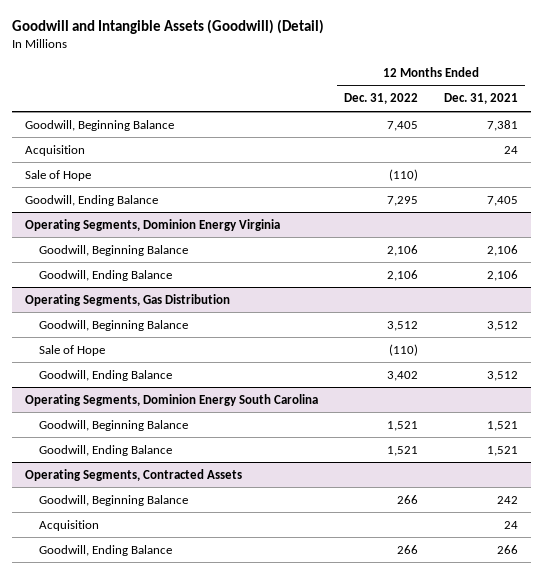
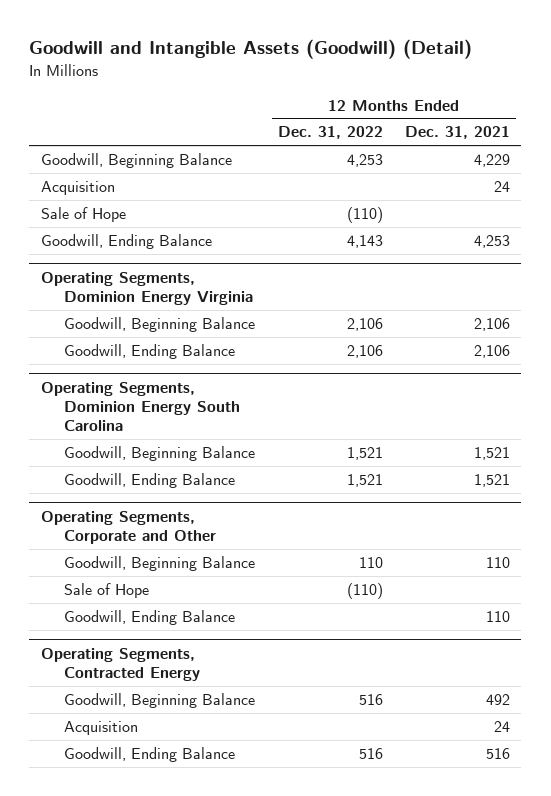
- Goodwill, Beginning Balance | 7,405 | 7,381
+ Goodwill, Beginning Balance | 4,253 | 4,229
- Goodwill, Ending Balance | 7,295 | 7,405
+ Goodwill, Ending Balance | 4,143 | 4,253
- Operating Segments, Gas Distribution
- Goodwill, Beginning Balance | 3,512 | 3,512
- Sale of Hope | (110) |
- Goodwill, Ending Balance | 3,402 | 3,512
- Operating Segments, Contracted Assets
- Goodwill, Beginning Balance | 266 | 242
+ Operating Segments, Corporate and Other
+ Goodwill, Beginning Balance | 110 | 110
+ Sale of Hope | (110) |
+ Goodwill, Ending Balance | | 110
+ Operating Segments, Contracted Energy
+ Goodwill, Beginning Balance | 516 | 492
- Goodwill, Ending Balance | 266 | 266
+ Goodwill, Ending Balance | 516 | 516

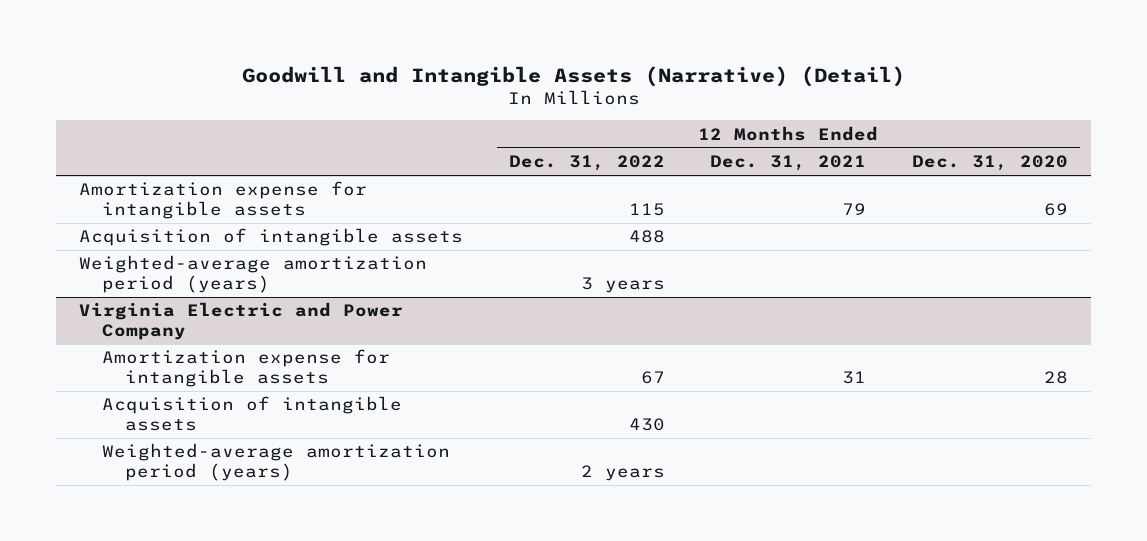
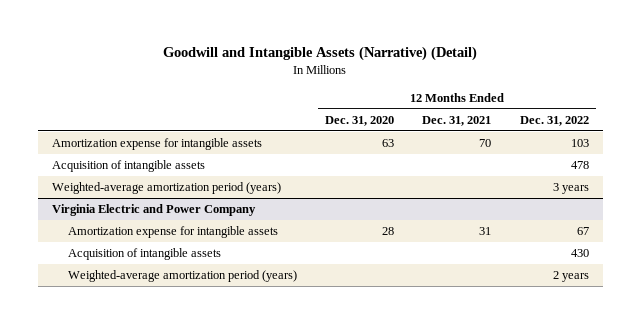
- | 12 Months Ended Dec. 31, 2022 | 12 Months Ended Dec. 31, 2021 | 12 Months Ended Dec. 31, 2020
+ | 12 Months Ended Dec. 31, 2020 | 12 Months Ended Dec. 31, 2021 | 12 Months Ended Dec. 31, 2022
- Amortization expense for intangible assets | 115 | 79 | 69
- Acquisition of intangible assets | 488 | |
+ Amortization expense for intangible assets | 63 | 70 | 103
+ Acquisition of intangible assets | | | 478

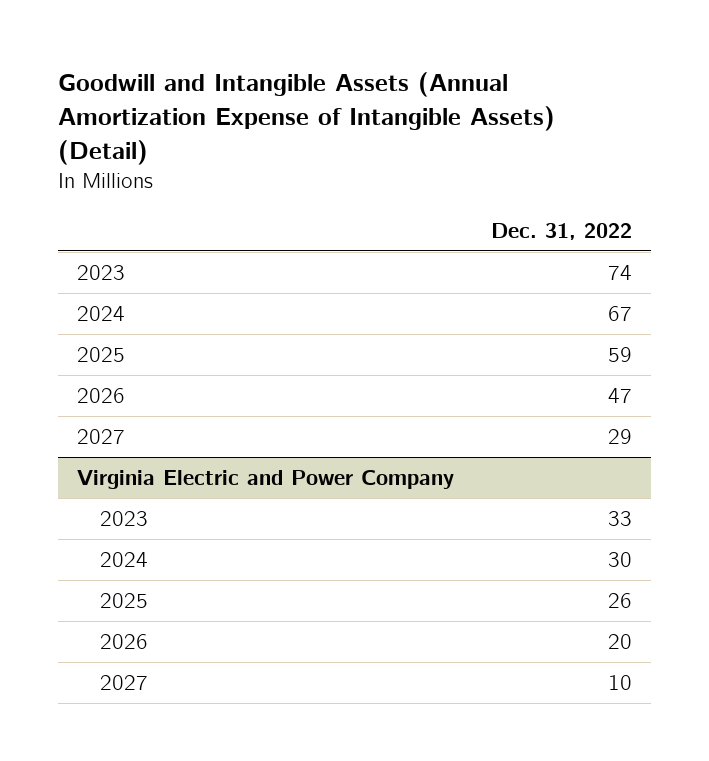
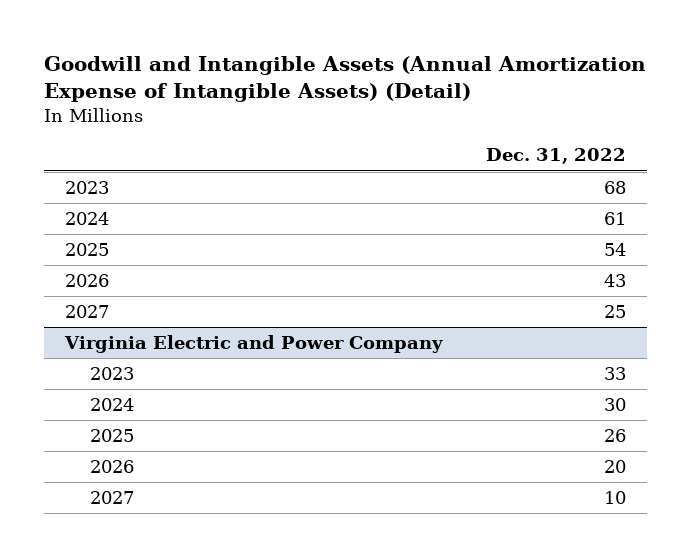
- 2023 | 74
- 2024 | 67
- 2025 | 59
- 2026 | 47
- 2027 | 29
+ 2023 | 68
+ 2024 | 61
+ 2025 | 54
+ 2026 | 43
+ 2027 | 25

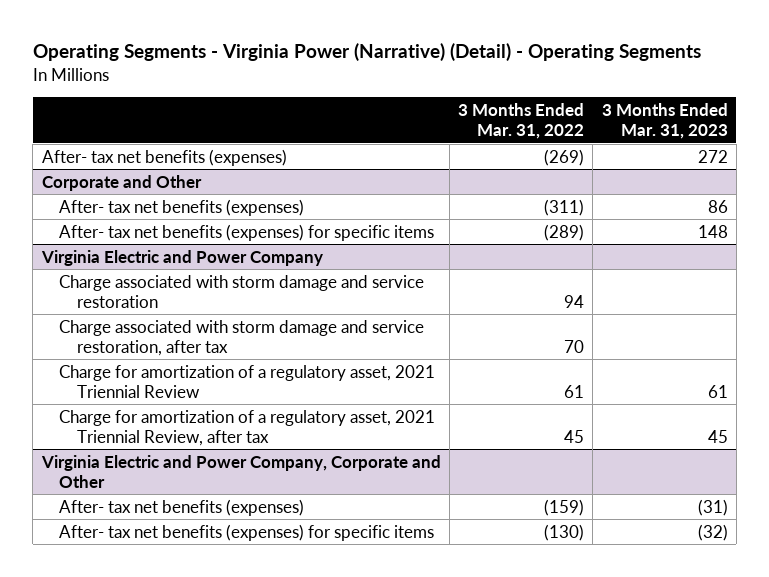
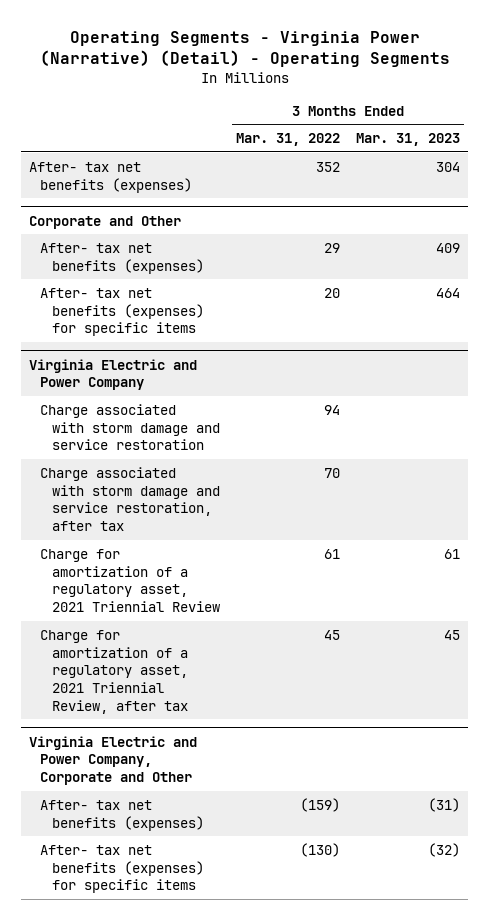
- After- tax net benefits (expenses) | (269) | 272
+ After- tax net benefits (expenses) | 352 | 304
@ Corporate and Other
- After- tax net benefits (expenses) | (311) | 86
- After- tax net benefits (expenses) for specific items | (289) | 148
+ After- tax net benefits (expenses) | 29 | 409
+ After- tax net benefits (expenses) for specific items | 20 | 464

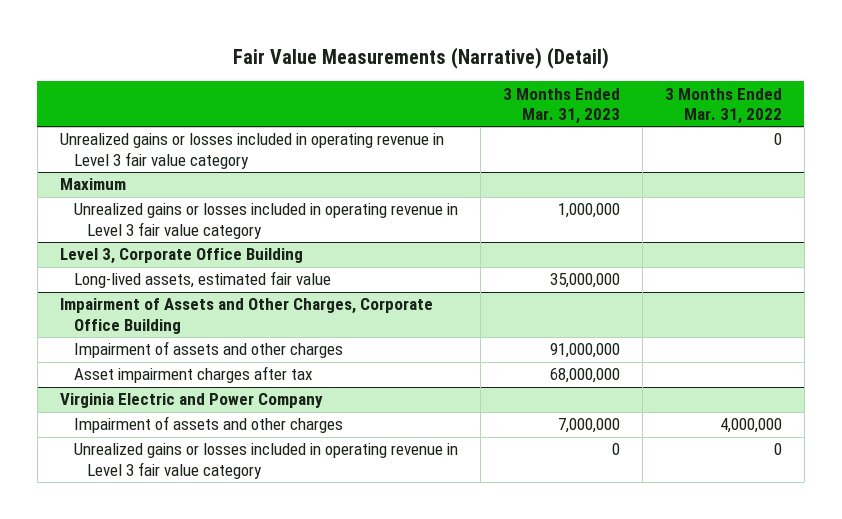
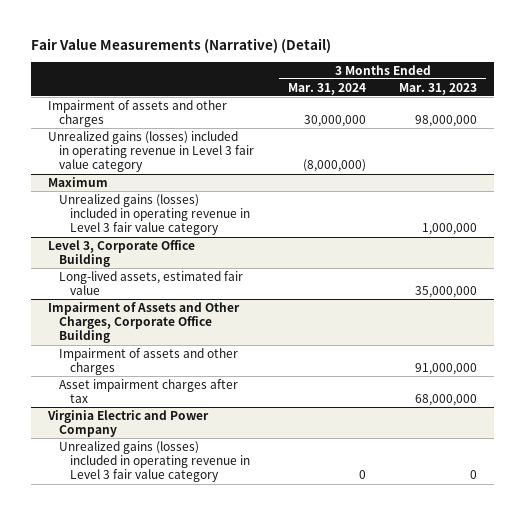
- | 3 Months Ended Mar. 31, 2023 | 3 Months Ended Mar. 31, 2022
+ | 3 Months Ended Mar. 31, 2024 | 3 Months Ended Mar. 31, 2023
- Unrealized gains or losses included in operating revenue in Level 3 fair value category | | 0
+ Impairment of assets and other charges | 30,000,000 | 98,000,000
+ Unrealized gains (losses) included in operating revenue in Level 3 fair value category | (8,000,000) |
@ Maximum
- Unrealized gains or losses included in operating revenue in Level 3 fair value category | 1,000,000 |
+ Unrealized gains (losses) included in operating revenue in Level 3 fair value category | | 1,000,000
@ Virginia Electric and Power Company
- Impairment of assets and other charges | 7,000,000 | 4,000,000
- Unrealized gains or losses included in operating revenue in Level 3 fair value category | 0 | 0
+ Unrealized gains (losses) included in operating revenue in Level 3 fair value category | 0 | 0

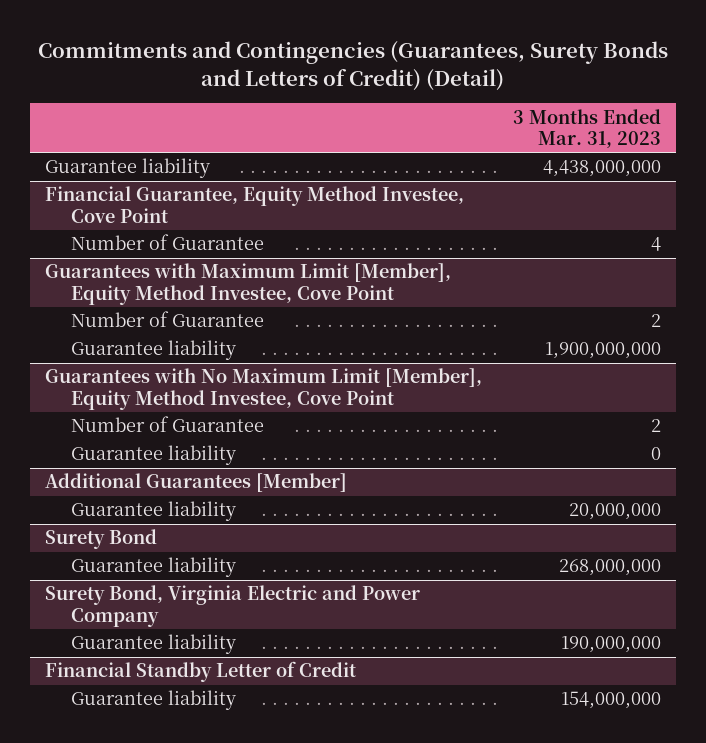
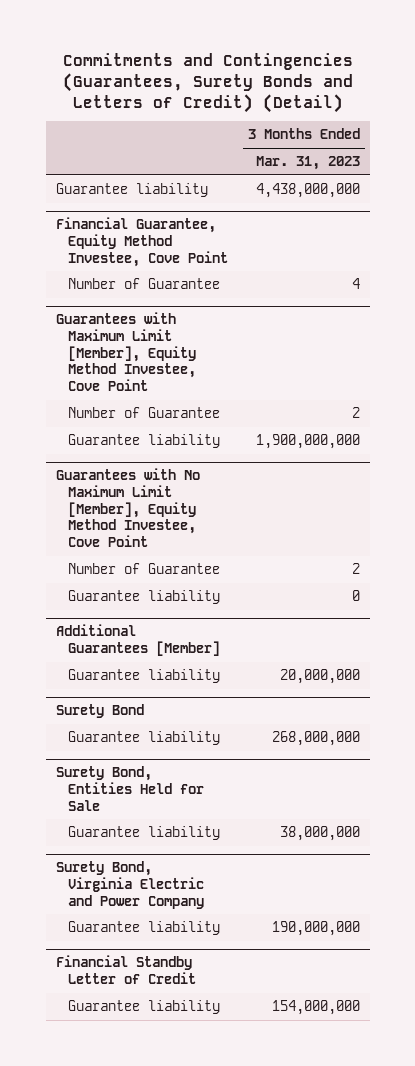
+ Surety Bond, Entities Held for Sale
+ Guarantee liability | 38,000,000

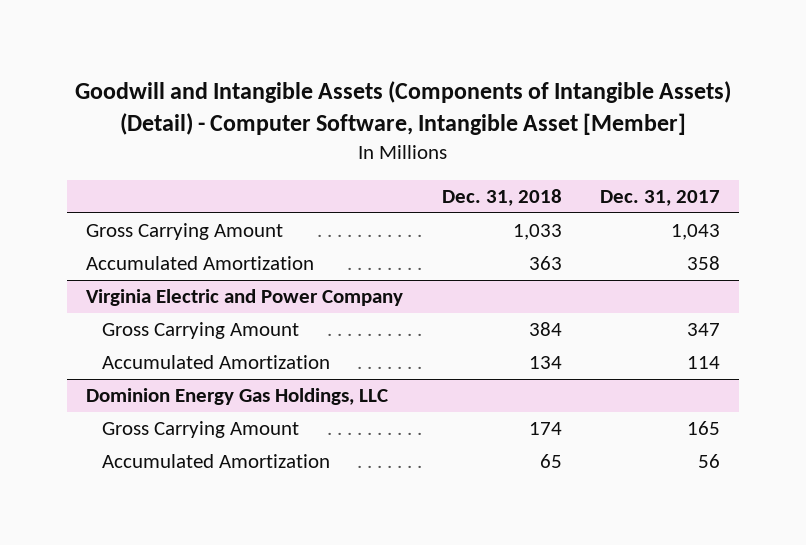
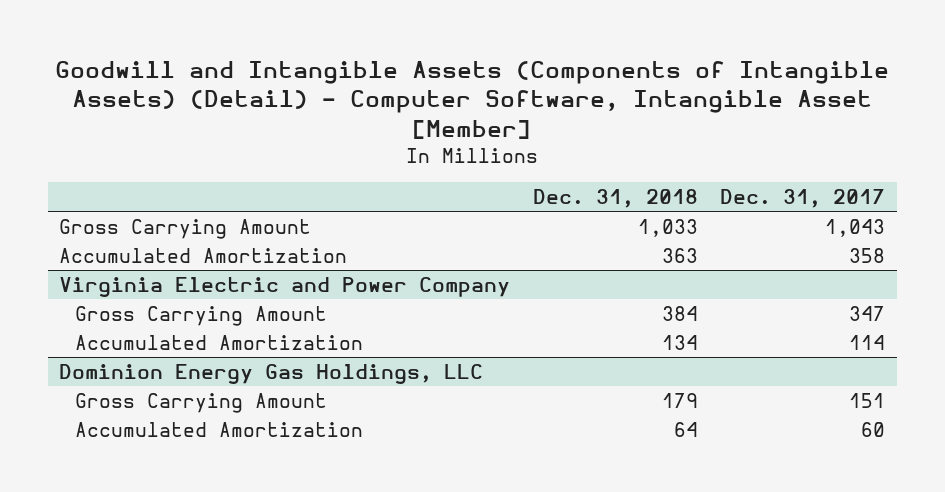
@ Dominion Energy Gas Holdings, LLC
- Gross Carrying Amount | 174 | 165
- Accumulated Amortization | 65 | 56
+ Gross Carrying Amount | 179 | 151
+ Accumulated Amortization | 64 | 60

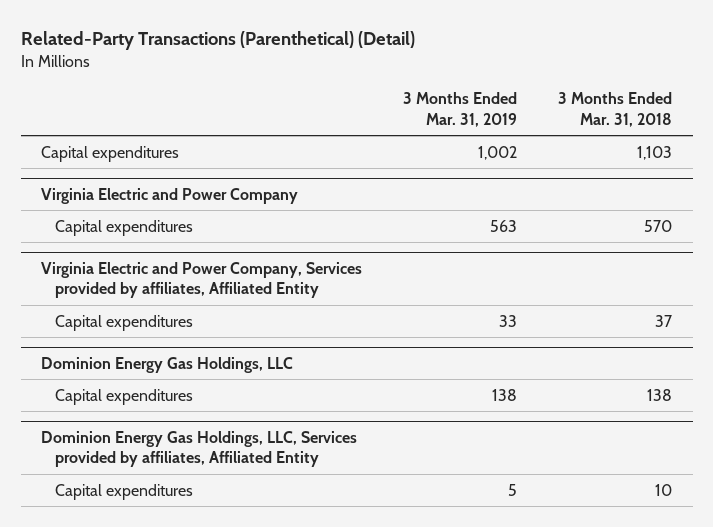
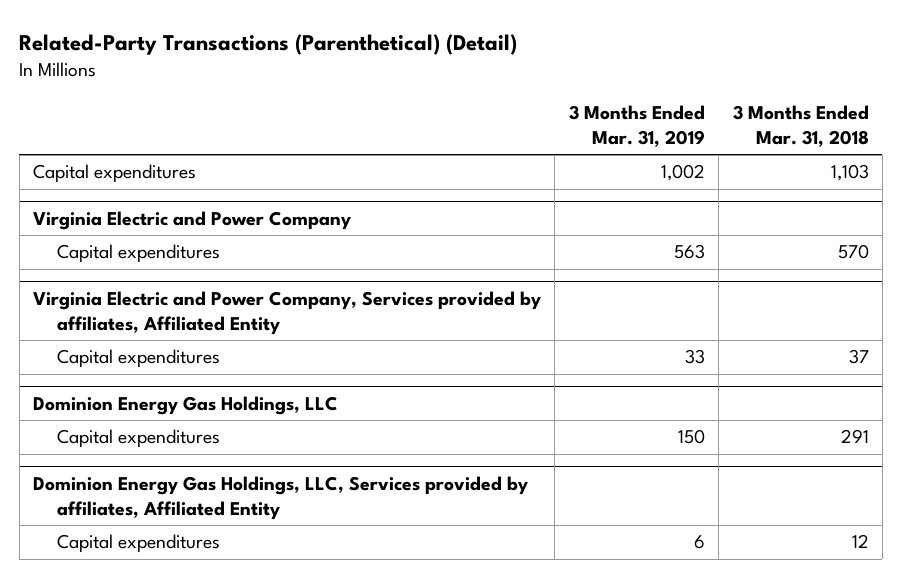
@ Dominion Energy Gas Holdings, LLC
- Capital expenditures | 138 | 138
+ Capital expenditures | 150 | 291
@ Dominion Energy Gas Holdings, LLC, Services provided by affiliates, Affiliated Entity
- Capital expenditures | 5 | 10
+ Capital expenditures | 6 | 12

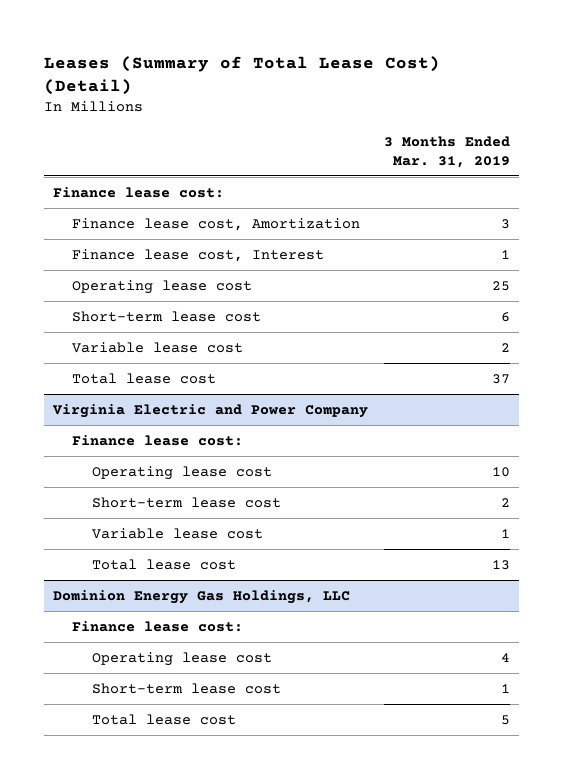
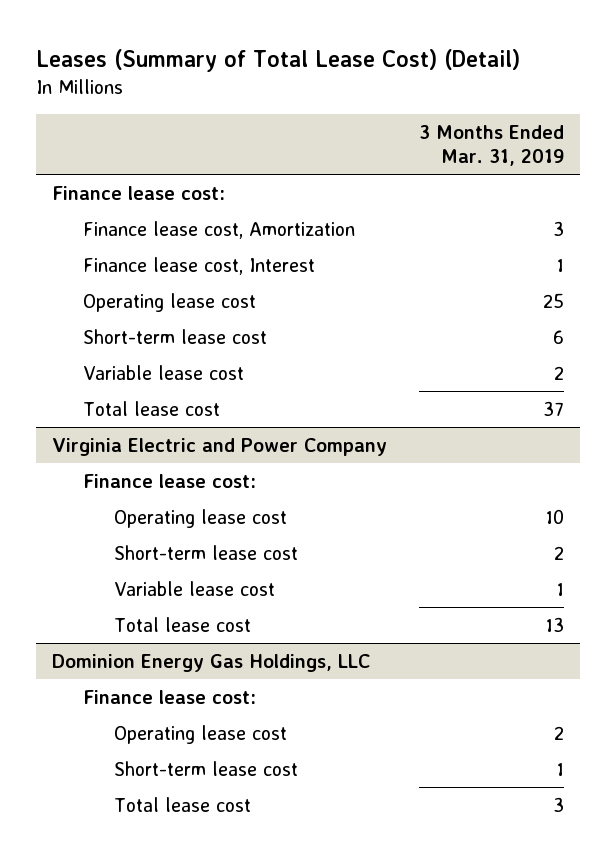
@ Dominion Energy Gas Holdings, LLC
- Operating lease cost | 4
+ Operating lease cost | 2
- Total lease cost | 5
+ Total lease cost | 3

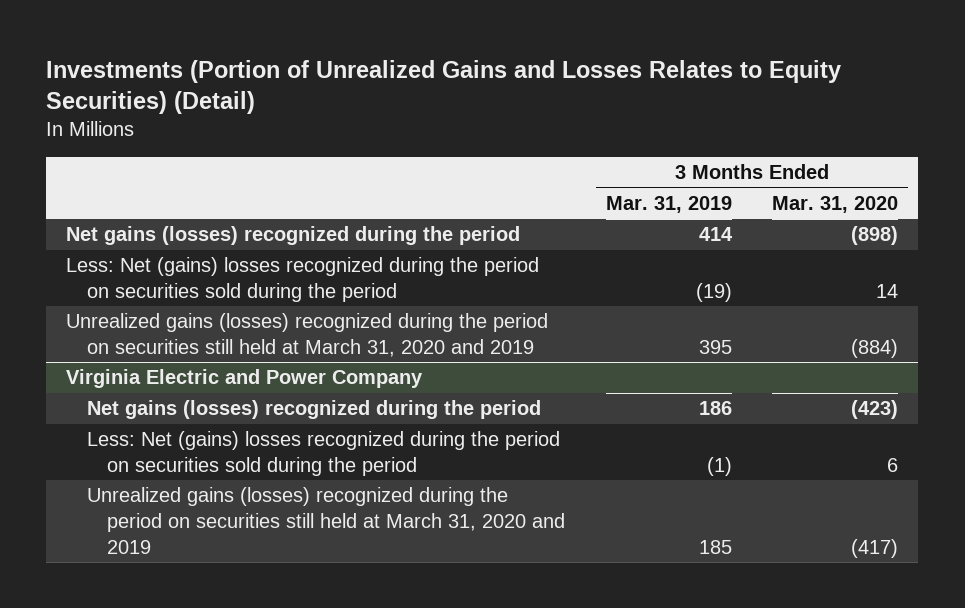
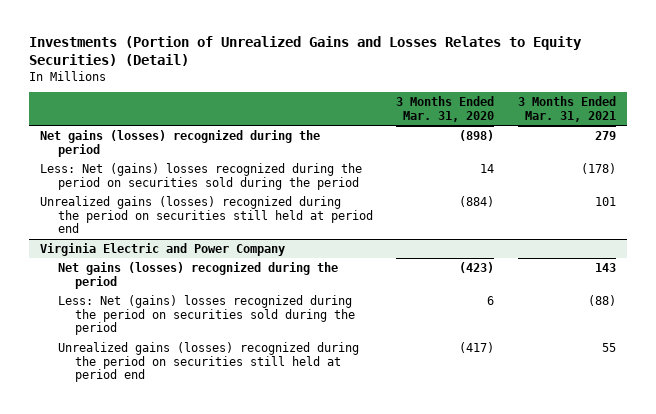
- | 3 Months Ended Mar. 31, 2019 | 3 Months Ended Mar. 31, 2020
+ | 3 Months Ended Mar. 31, 2020 | 3 Months Ended Mar. 31, 2021
- Unrealized gains (losses) recognized during the period on securities still held at March 31, 2020 and 2019 | 395 | (884)
+ Unrealized gains (losses) recognized during the period on securities still held at period end | (884) | 101
@ Virginia Electric and Power Company
- Unrealized gains (losses) recognized during the period on securities still held at March 31, 2020 and 2019 | 185 | (417)
+ Unrealized gains (losses) recognized during the period on securities still held at period end | (417) | 55

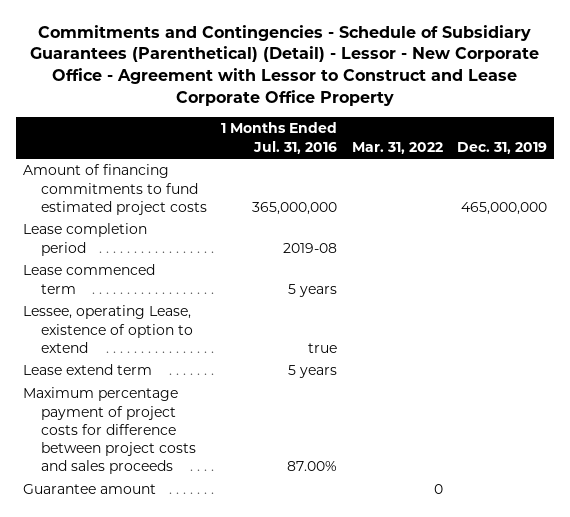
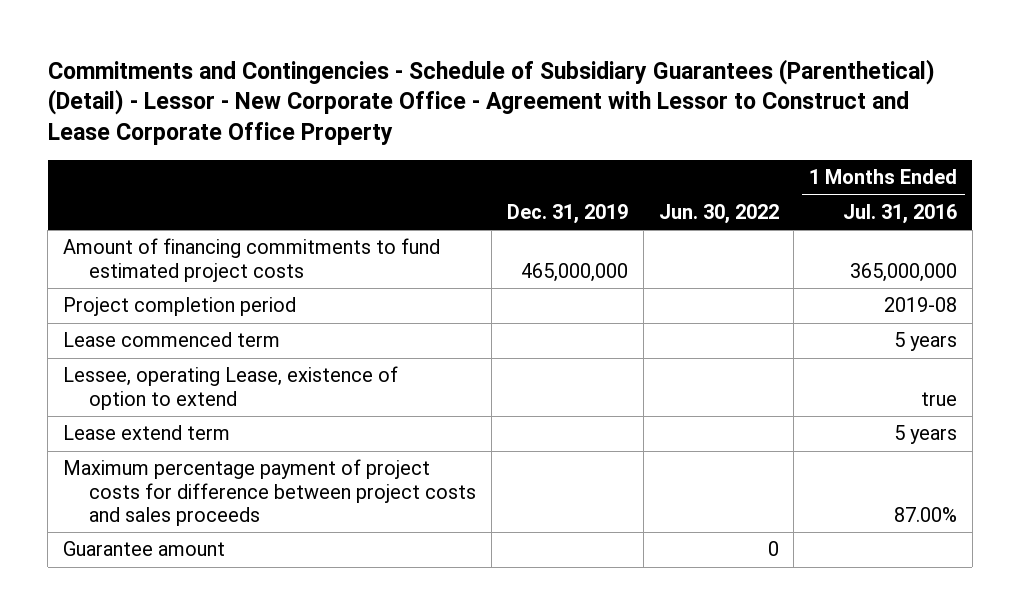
- | 1 Months Ended Jul. 31, 2016 | Mar. 31, 2022 | Dec. 31, 2019
+ | Dec. 31, 2019 | Jun. 30, 2022 | 1 Months Ended Jul. 31, 2016
- Lease completion period | 2019-08 | |
+ Project completion period | | | 2019-08

